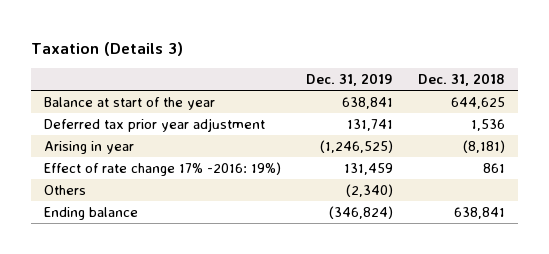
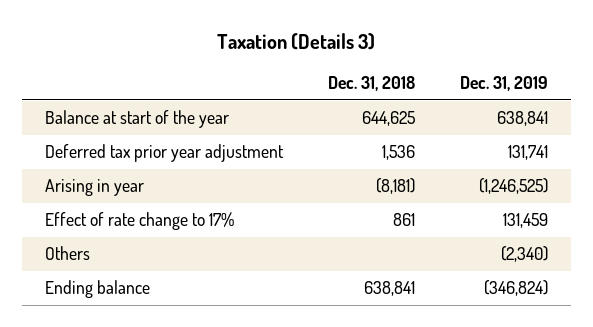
- | Dec. 31, 2019 | Dec. 31, 2018
+ | Dec. 31, 2018 | Dec. 31, 2019
- Effect of rate change 17% -2016: 19%) | 131,459 | 861
+ Effect of rate change to 17% | 861 | 131,459

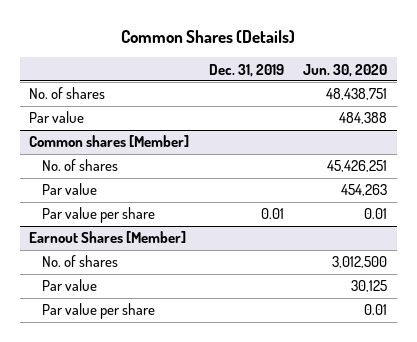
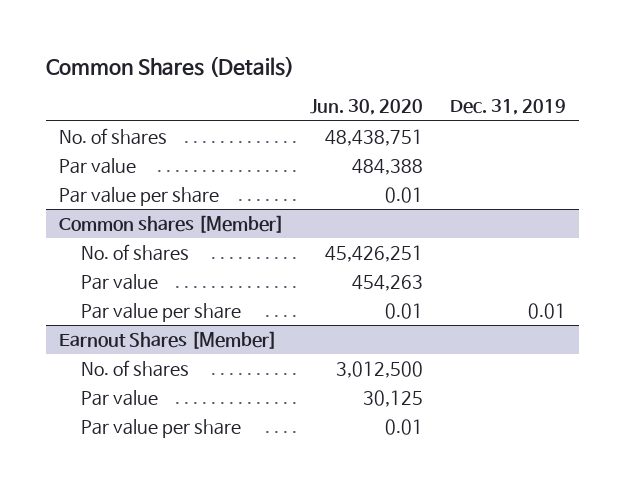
- | Dec. 31, 2019 | Jun. 30, 2020
+ | Jun. 30, 2020 | Dec. 31, 2019
+ Par value per share | 0.01 |

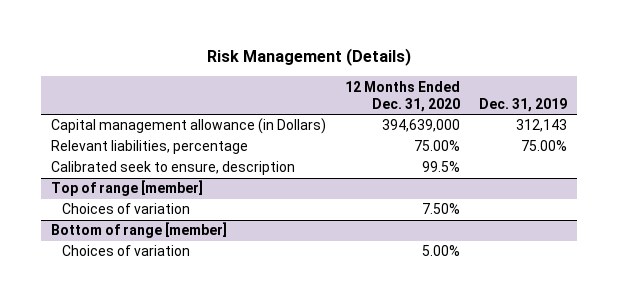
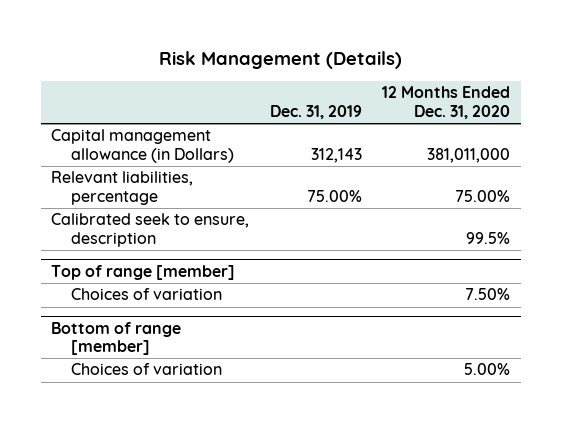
- | 12 Months Ended Dec. 31, 2020 | Dec. 31, 2019
+ | Dec. 31, 2019 | 12 Months Ended Dec. 31, 2020
- Capital management allowance (in Dollars) | 394,639,000 | 312,143
+ Capital management allowance (in Dollars) | 312,143 | 381,011,000

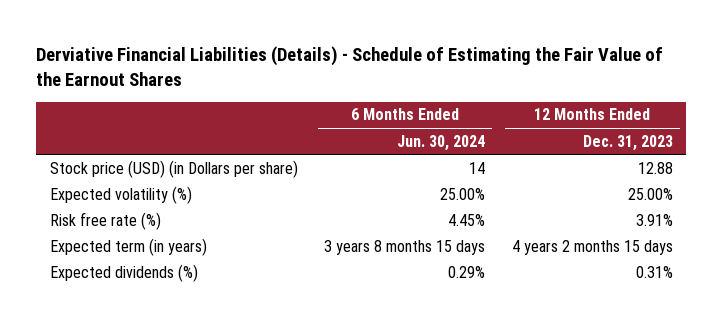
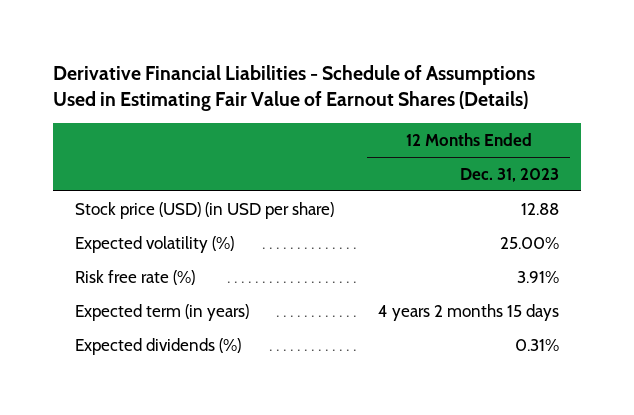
- Derviative Financial Liabilities (Details) - Schedule of Estimating the Fair Value of the Earnout Shares
+ Derivative Financial Liabilities - Schedule of Assumptions Used in Estimating Fair Value of Earnout Shares (Details)
- | 6 Months Ended Jun. 30, 2024 | 12 Months Ended Dec. 31, 2023
+ | 12 Months Ended Dec. 31, 2023
- Stock price (USD) (in Dollars per share) | 14 | 12.88
+ Stock price (USD) (in USD per share) | 12.88

